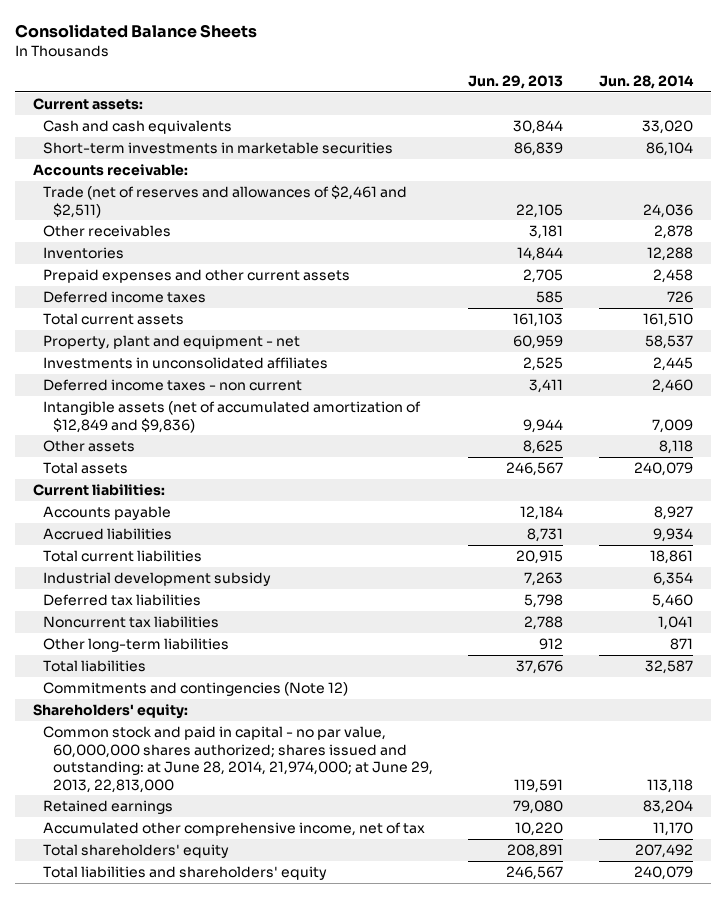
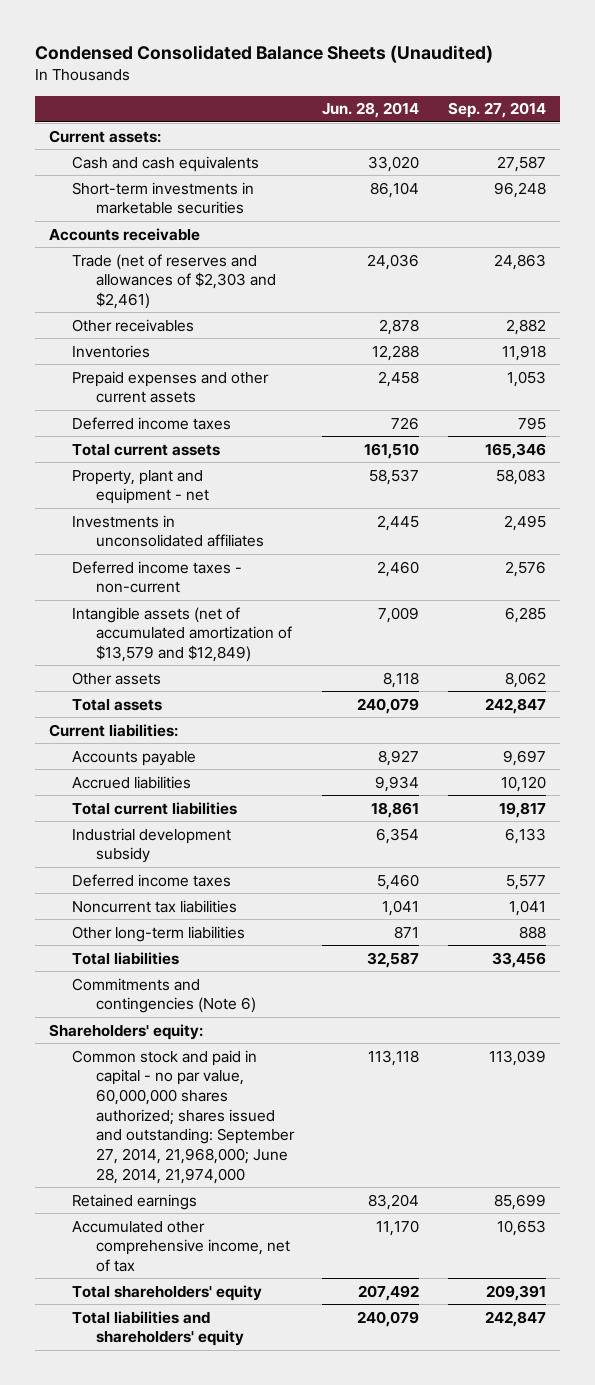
- Consolidated Balance Sheets
+ Condensed Consolidated Balance Sheets (Unaudited)
- | Jun. 29, 2013 | Jun. 28, 2014
+ | Jun. 28, 2014 | Sep. 27, 2014
- Accounts receivable:
- Trade (net of reserves and allowances of $2,461 and $2,511) | 22,105 | 24,036
+ Accounts receivable
+ Trade (net of reserves and allowances of $2,303 and $2,461) | 24,036 | 24,863
- Deferred income taxes - non current | 3,411 | 2,460
- Intangible assets (net of accumulated amortization of $12,849 and $9,836) | 9,944 | 7,009
+ Deferred income taxes - non-current | 2,460 | 2,576
+ Intangible assets (net of accumulated amortization of $13,579 and $12,849) | 7,009 | 6,285
- Deferred tax liabilities | 5,798 | 5,460
+ Deferred income taxes | 5,460 | 5,577
- Commitments and contingencies (Note 12)
+ Commitments and contingencies (Note 6)
- Common stock and paid in capital - no par value, 60,000,000 shares authorized; shares issued and outstanding: at June 28, 2014, 21,974,000; at June 29, 2013, 22,813,000 | 119,591 | 113,118
+ Common stock and paid in capital - no par value, 60,000,000 shares authorized; shares issued and outstanding: September 27, 2014, 21,968,000; June 28, 2014, 21,974,000 | 113,118 | 113,039

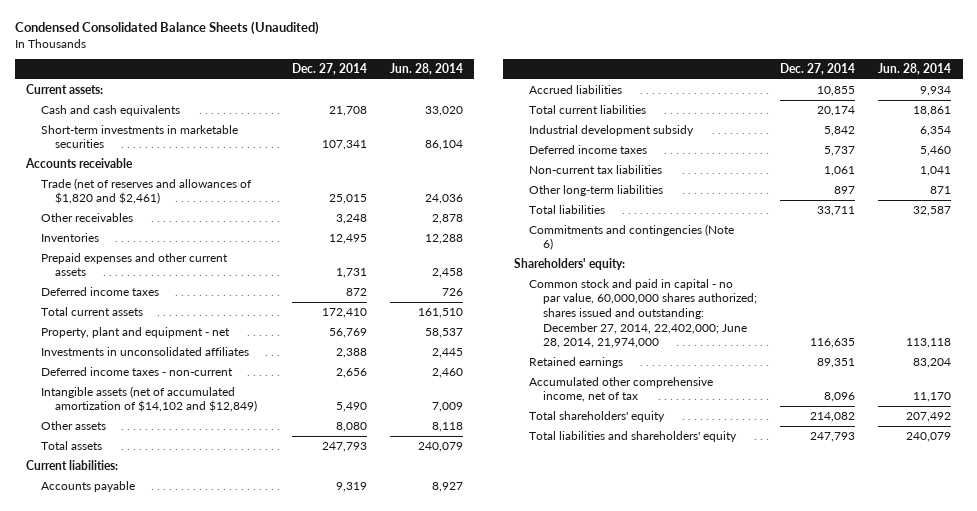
- | Jun. 28, 2014 | Sep. 27, 2014
+ | Dec. 27, 2014 | Jun. 28, 2014
- Trade (net of reserves and allowances of $2,303 and $2,461) | 24,036 | 24,863
+ Trade (net of reserves and allowances of $1,820 and $2,461) | 25,015 | 24,036
- Intangible assets (net of accumulated amortization of $13,579 and $12,849) | 7,009 | 6,285
+ Intangible assets (net of accumulated amortization of $14,102 and $12,849) | 5,490 | 7,009
- Noncurrent tax liabilities | 1,041 | 1,041
+ Non-current tax liabilities | 1,061 | 1,041
- Common stock and paid in capital - no par value, 60,000,000 shares authorized; shares issued and outstanding: September 27, 2014, 21,968,000; June 28, 2014, 21,974,000 | 113,118 | 113,039
+ Common stock and paid in capital - no par value, 60,000,000 shares authorized; shares issued and outstanding: December 27, 2014, 22,402,000; June 28, 2014, 21,974,000 | 116,635 | 113,118

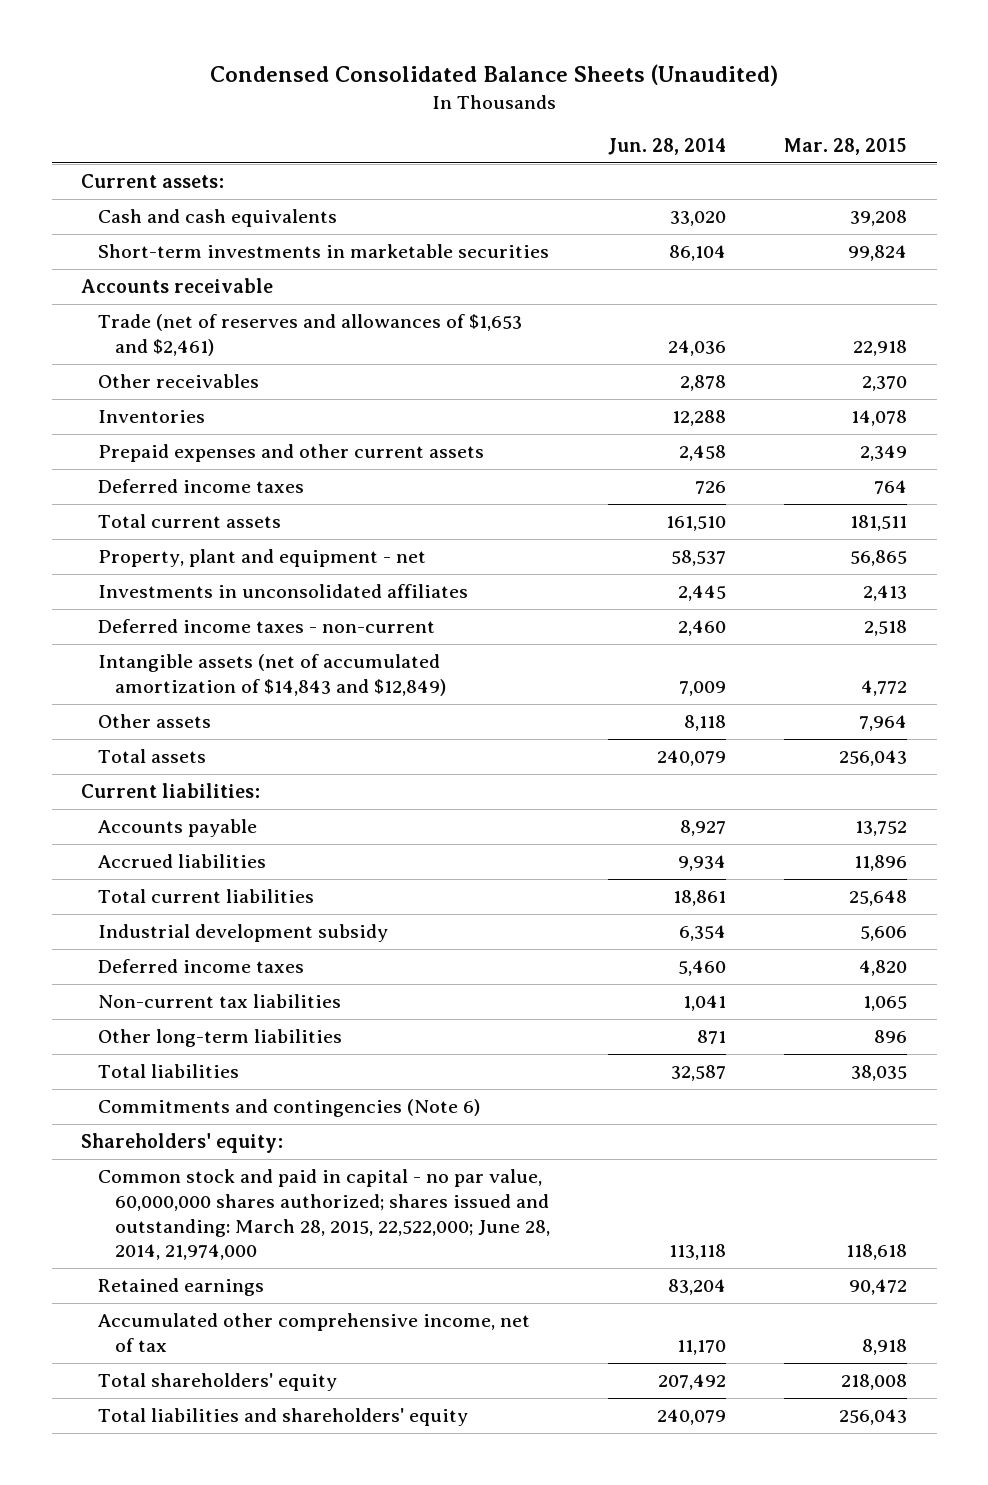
- | Dec. 27, 2014 | Jun. 28, 2014
+ | Jun. 28, 2014 | Mar. 28, 2015
- Trade (net of reserves and allowances of $1,820 and $2,461) | 25,015 | 24,036
+ Trade (net of reserves and allowances of $1,653 and $2,461) | 24,036 | 22,918
- Intangible assets (net of accumulated amortization of $14,102 and $12,849) | 5,490 | 7,009
+ Intangible assets (net of accumulated amortization of $14,843 and $12,849) | 7,009 | 4,772
- Common stock and paid in capital - no par value, 60,000,000 shares authorized; shares issued and outstanding: December 27, 2014, 22,402,000; June 28, 2014, 21,974,000 | 116,635 | 113,118
+ Common stock and paid in capital - no par value, 60,000,000 shares authorized; shares issued and outstanding: March 28, 2015, 22,522,000; June 28, 2014, 21,974,000 | 113,118 | 118,618

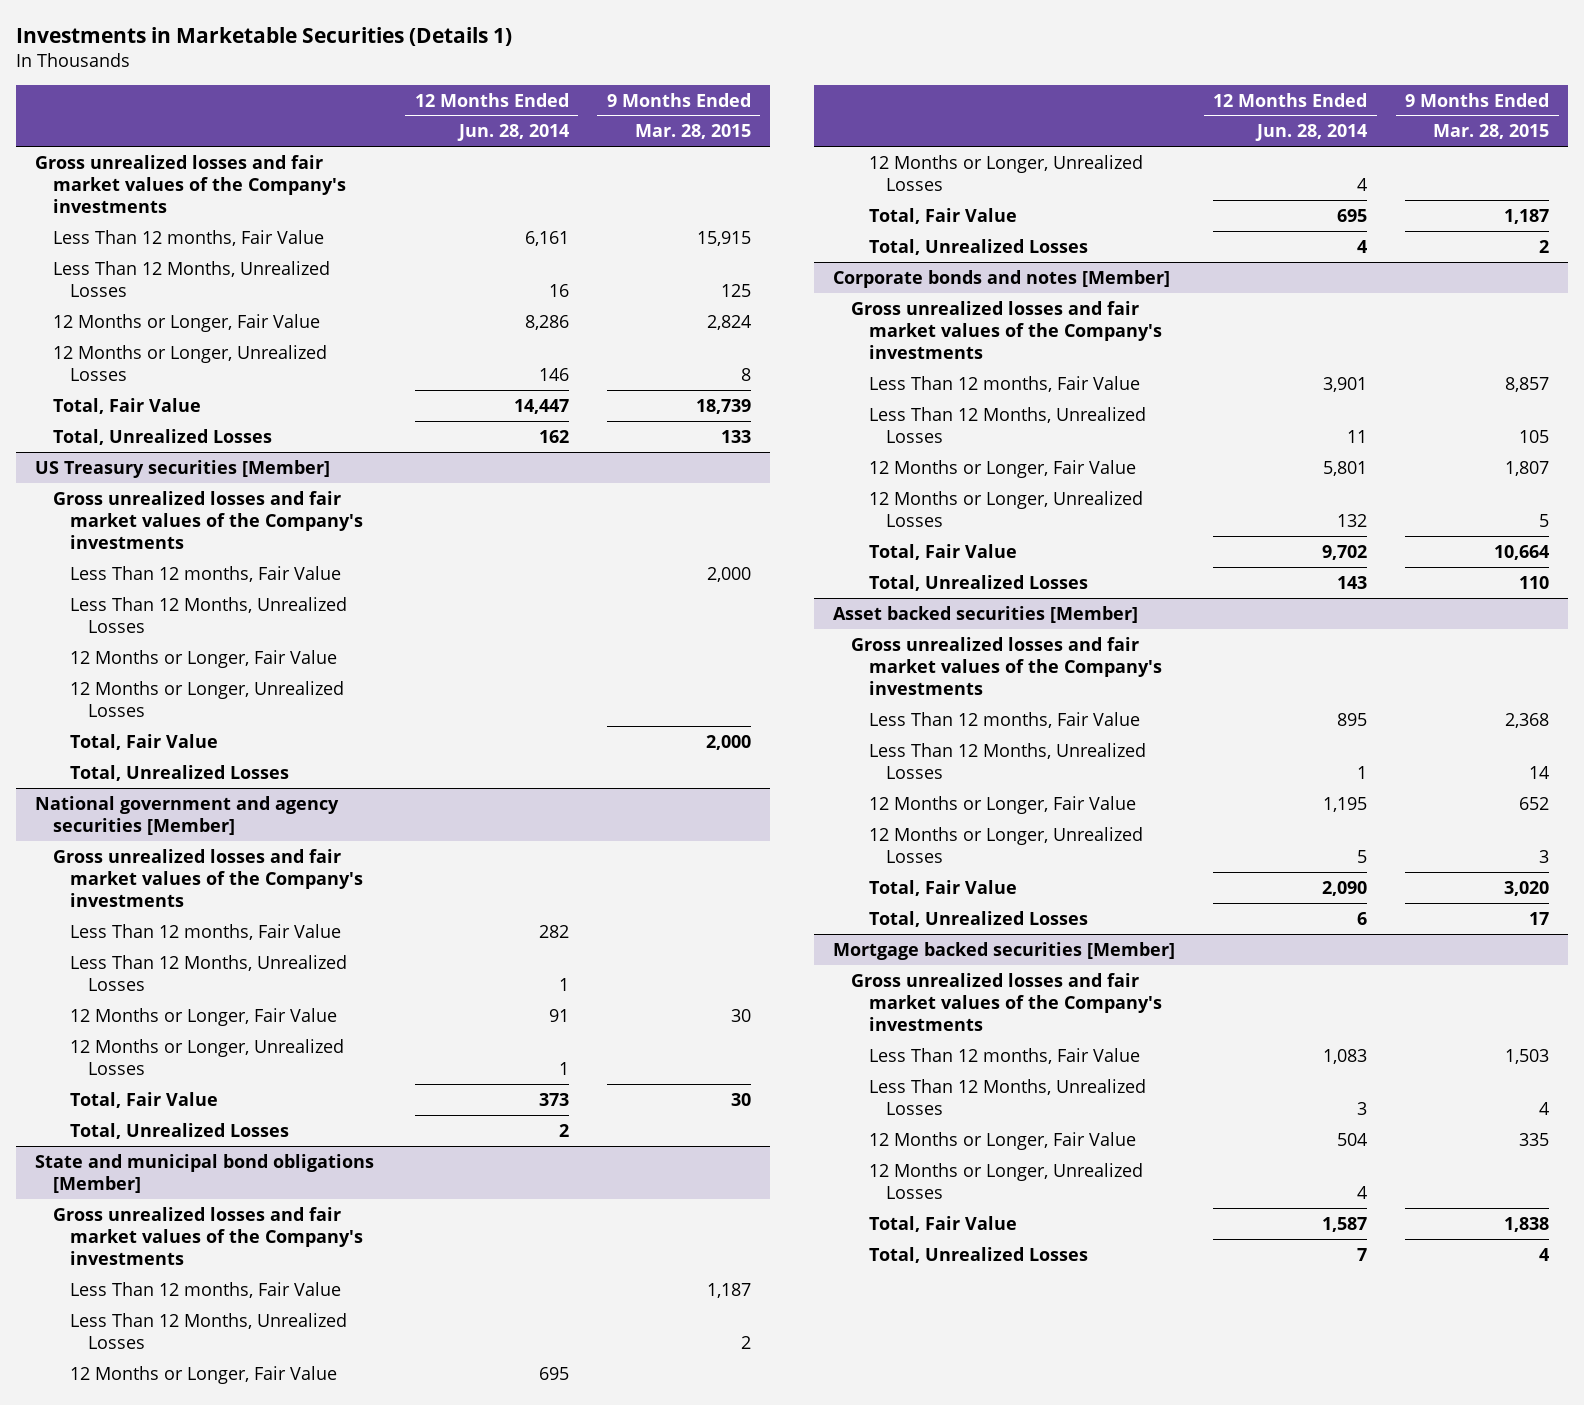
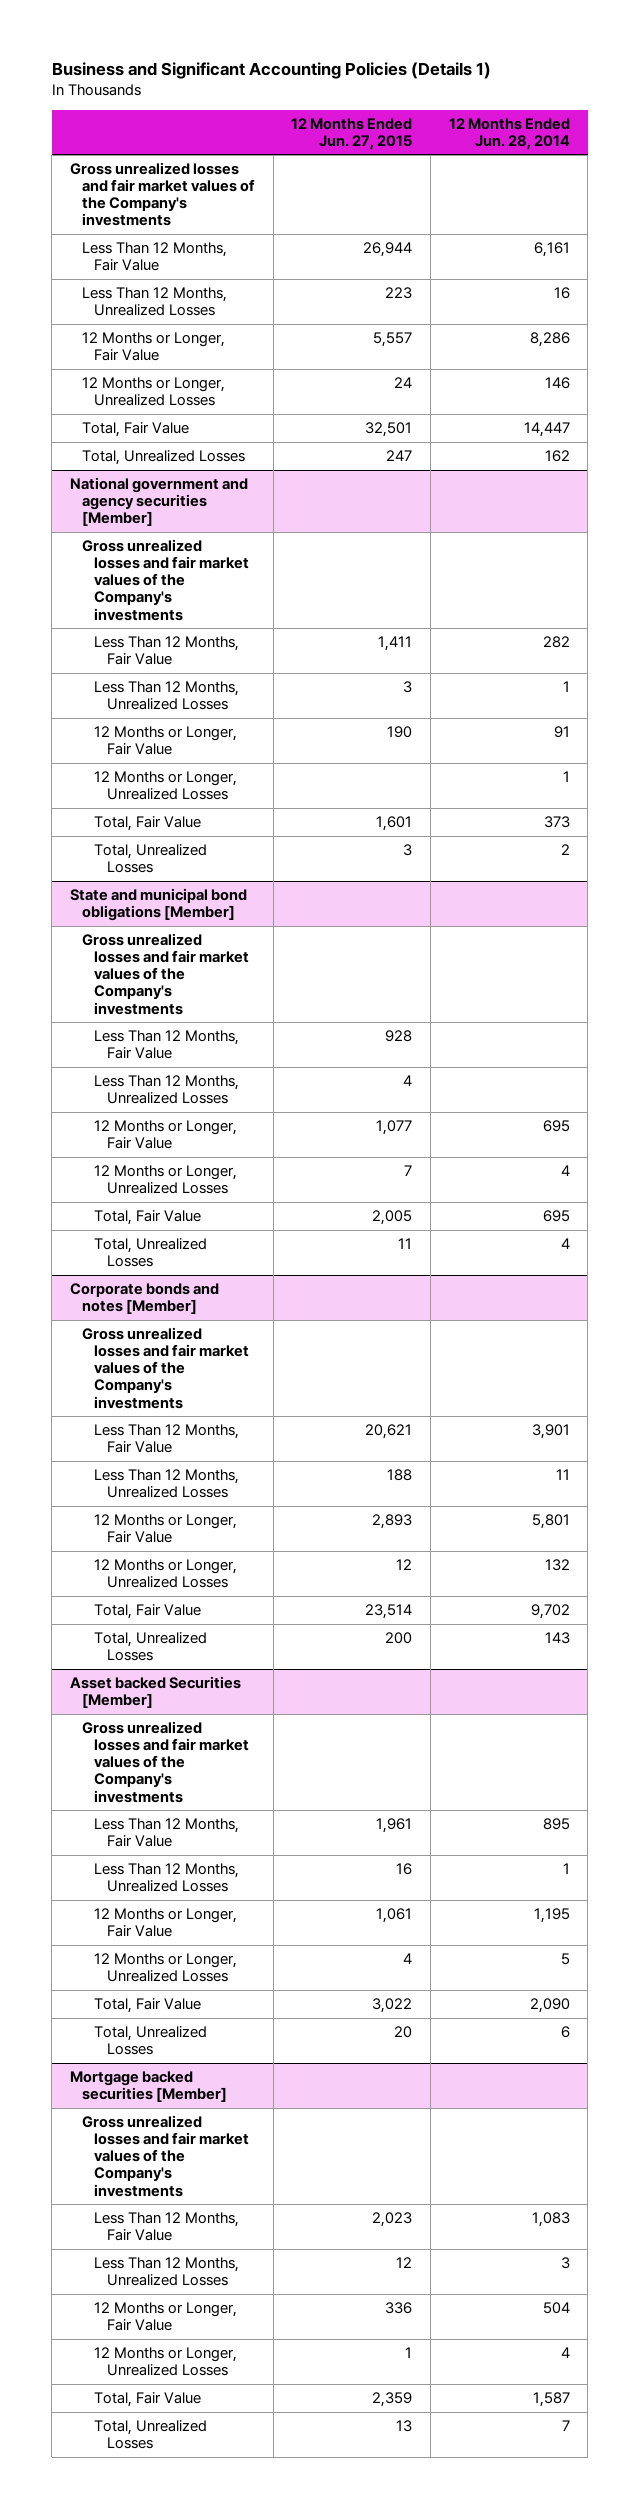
- Investments in Marketable Securities (Details 1)
+ Business and Significant Accounting Policies (Details 1)
- | 12 Months Ended Jun. 28, 2014 | 9 Months Ended Mar. 28, 2015
+ | 12 Months Ended Jun. 27, 2015 | 12 Months Ended Jun. 28, 2014
- Less Than 12 months, Fair Value | 6,161 | 15,915
+ Less Than 12 Months, Fair Value | 26,944 | 6,161
- US Treasury securities [Member]
- Gross unrealized losses and fair market values of the Company's investments
- Less Than 12 months, Fair Value | | 2,000
- Less Than 12 Months, Unrealized Losses
- 12 Months or Longer, Fair Value
- 12 Months or Longer, Unrealized Losses
- Total, Fair Value | | 2,000
- Total, Unrealized Losses
@ National government and agency securities [Member]
- Less Than 12 months, Fair Value | 282 |
+ Less Than 12 Months, Fair Value | 1,411 | 282
@ State and municipal bond obligations [Member]
- Less Than 12 months, Fair Value | | 1,187
+ Less Than 12 Months, Fair Value | 928 |
@ Corporate bonds and notes [Member]
- Less Than 12 months, Fair Value | 3,901 | 8,857
+ Less Than 12 Months, Fair Value | 20,621 | 3,901
- Asset backed securities [Member]
+ Asset backed Securities [Member]
- Less Than 12 months, Fair Value | 895 | 2,368
+ Less Than 12 Months, Fair Value | 1,961 | 895
@ Mortgage backed securities [Member]
- Less Than 12 months, Fair Value | 1,083 | 1,503
+ Less Than 12 Months, Fair Value | 2,023 | 1,083

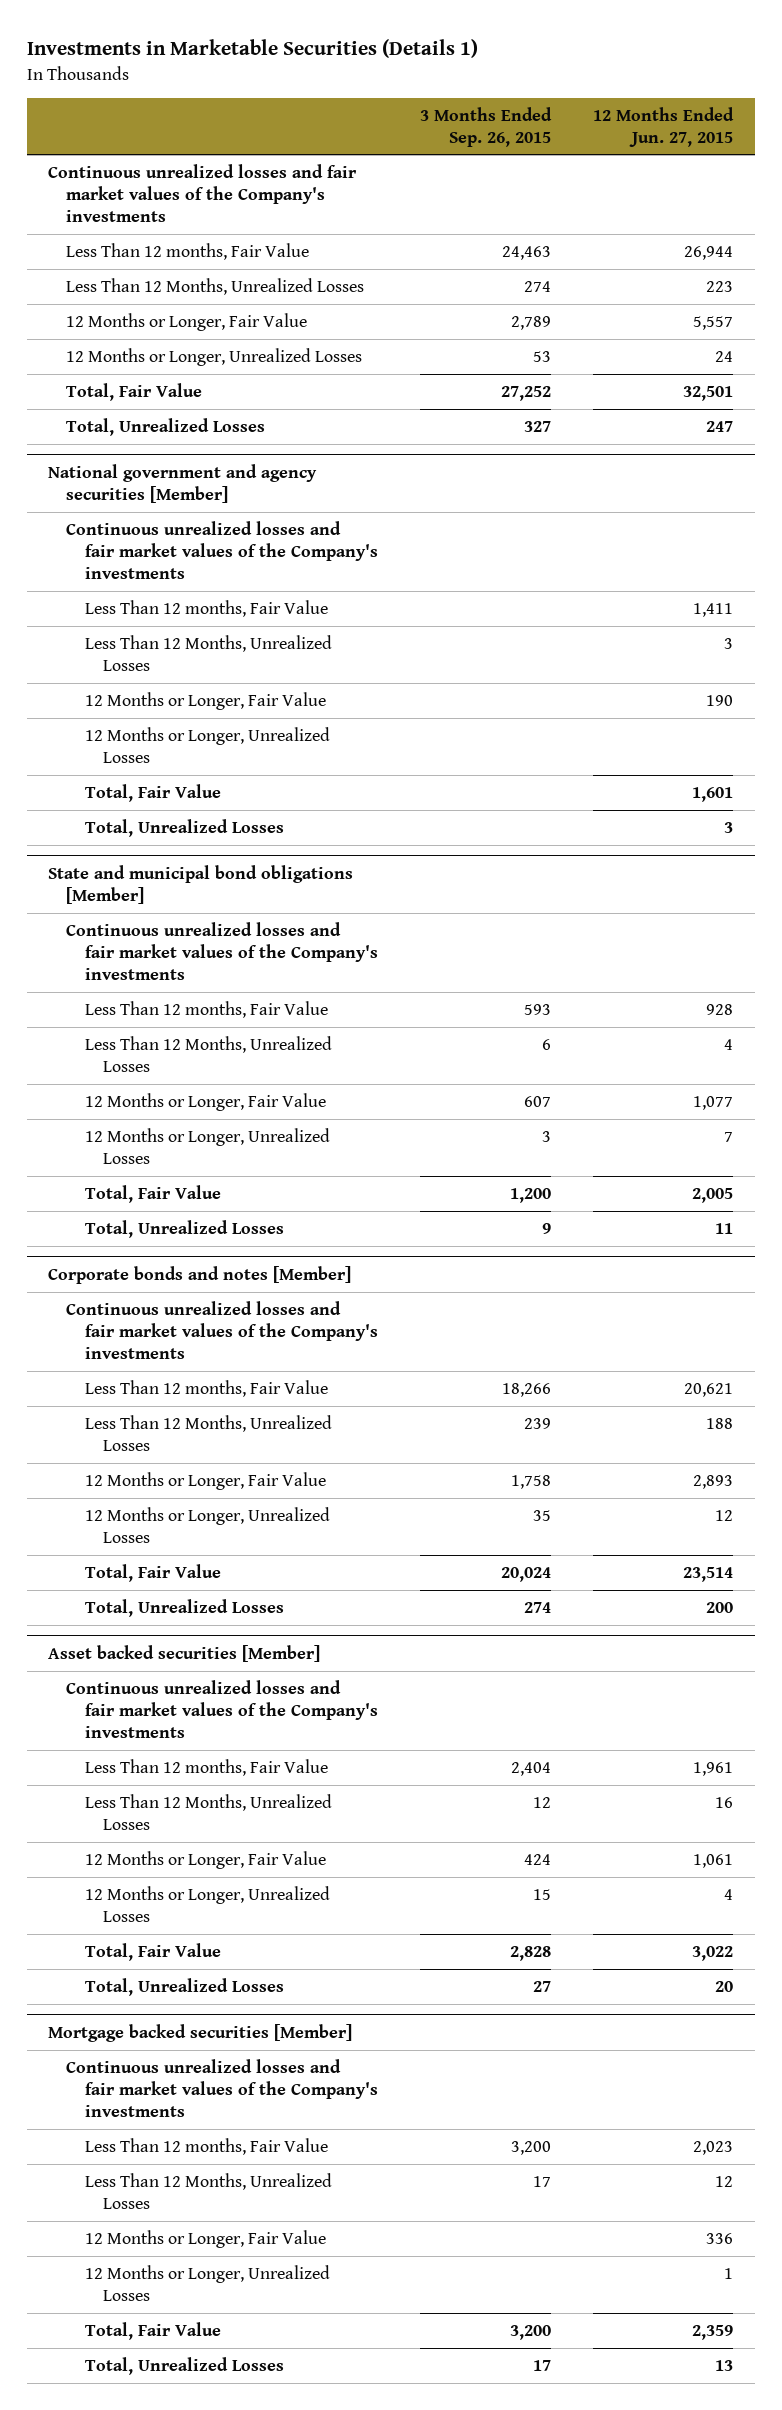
- Business and Significant Accounting Policies (Details 1)
+ Investments in Marketable Securities (Details 1)
- | 12 Months Ended Jun. 27, 2015 | 12 Months Ended Jun. 28, 2014
+ | 3 Months Ended Sep. 26, 2015 | 12 Months Ended Jun. 27, 2015
- Gross unrealized losses and fair market values of the Company's investments
- Less Than 12 Months, Fair Value | 26,944 | 6,161
+ Continuous unrealized losses and fair market values of the Company's investments
+ Less Than 12 months, Fair Value | 24,463 | 26,944
@ National government and agency securities [Member]
- Gross unrealized losses and fair market values of the Company's investments
- Less Than 12 Months, Fair Value | 1,411 | 282
+ Continuous unrealized losses and fair market values of the Company's investments
+ Less Than 12 months, Fair Value | | 1,411
@ State and municipal bond obligations [Member]
- Gross unrealized losses and fair market values of the Company's investments
- Less Than 12 Months, Fair Value | 928 |
+ Continuous unrealized losses and fair market values of the Company's investments
+ Less Than 12 months, Fair Value | 593 | 928
@ Corporate bonds and notes [Member]
- Gross unrealized losses and fair market values of the Company's investments
- Less Than 12 Months, Fair Value | 20,621 | 3,901
+ Continuous unrealized losses and fair market values of the Company's investments
+ Less Than 12 months, Fair Value | 18,266 | 20,621
- Asset backed Securities [Member]
- Gross unrealized losses and fair market values of the Company's investments
- Less Than 12 Months, Fair Value | 1,961 | 895
+ Asset backed securities [Member]
+ Continuous unrealized losses and fair market values of the Company's investments
+ Less Than 12 months, Fair Value | 2,404 | 1,961
@ Mortgage backed securities [Member]
- Gross unrealized losses and fair market values of the Company's investments
- Less Than 12 Months, Fair Value | 2,023 | 1,083
+ Continuous unrealized losses and fair market values of the Company's investments
+ Less Than 12 months, Fair Value | 3,200 | 2,023

